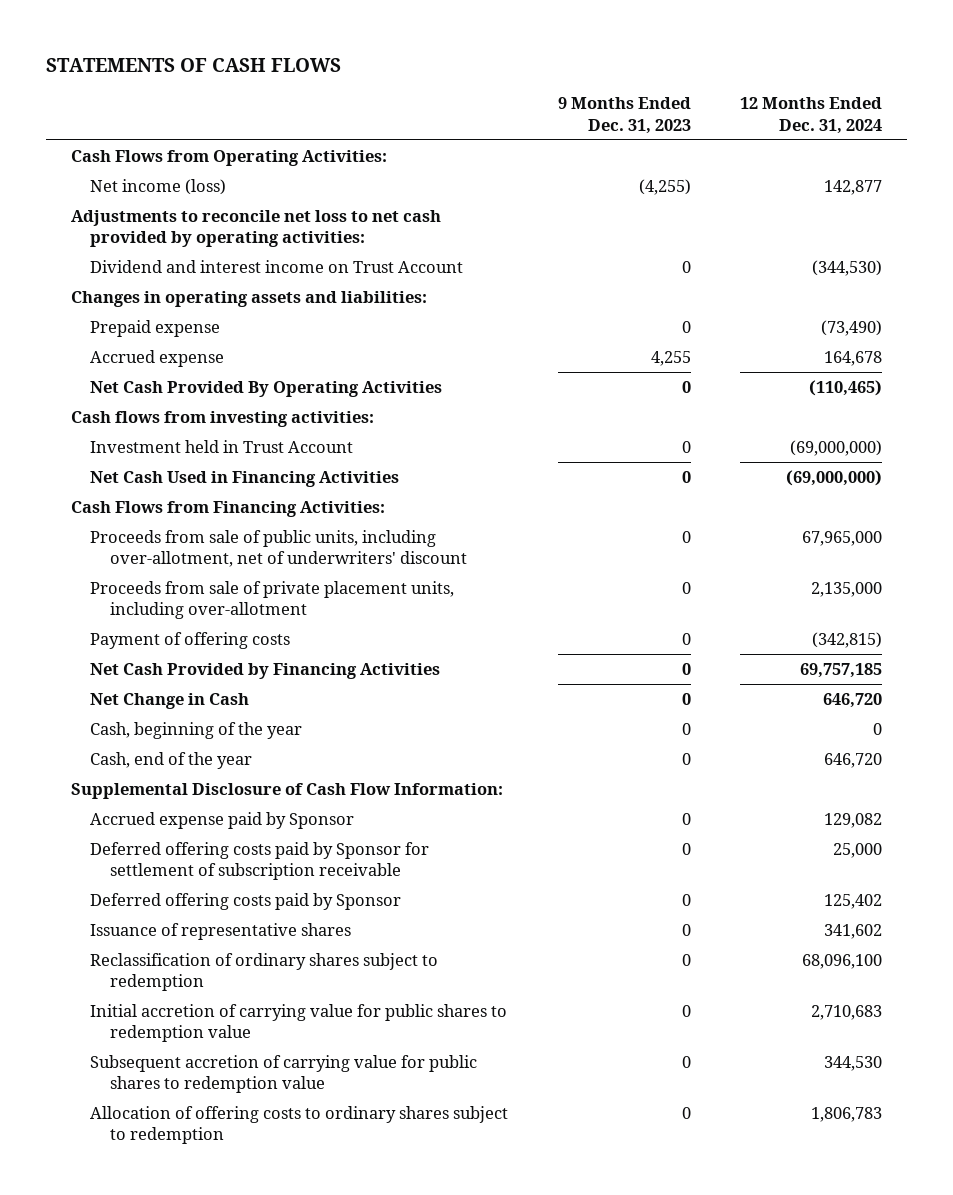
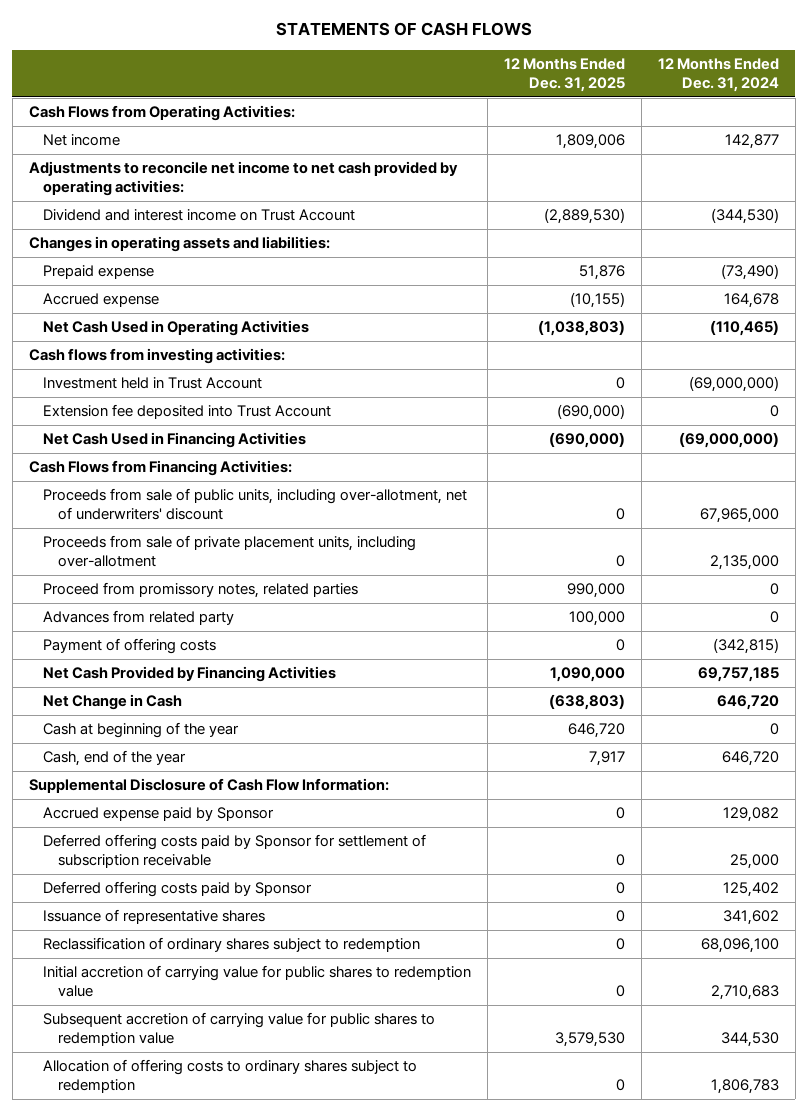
- | 9 Months Ended Dec. 31, 2023 | 12 Months Ended Dec. 31, 2024
+ | 12 Months Ended Dec. 31, 2025 | 12 Months Ended Dec. 31, 2024
- Net income (loss) | (4,255) | 142,877
- Adjustments to reconcile net loss to net cash provided by operating activities:
+ Net income | 1,809,006 | 142,877
+ Adjustments to reconcile net income to net cash provided by operating activities:
- Net Cash Provided By Operating Activities | 0 | (110,465)
+ Net Cash Used in Operating Activities | (1,038,803) | (110,465)
+ Extension fee deposited into Trust Account | (690,000) | 0
+ Proceed from promissory notes, related parties | 990,000 | 0
+ Advances from related party | 100,000 | 0
- Cash, beginning of the year | 0 | 0
+ Cash at beginning of the year | 646,720 | 0

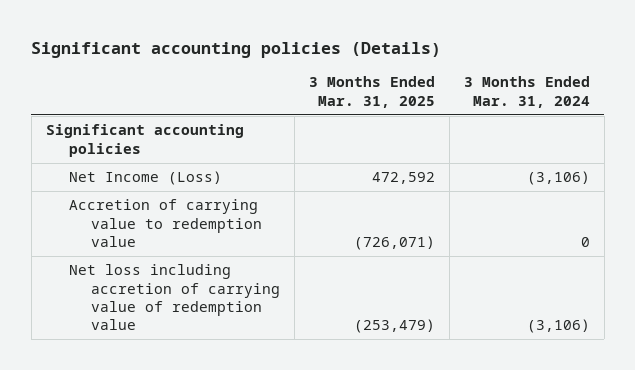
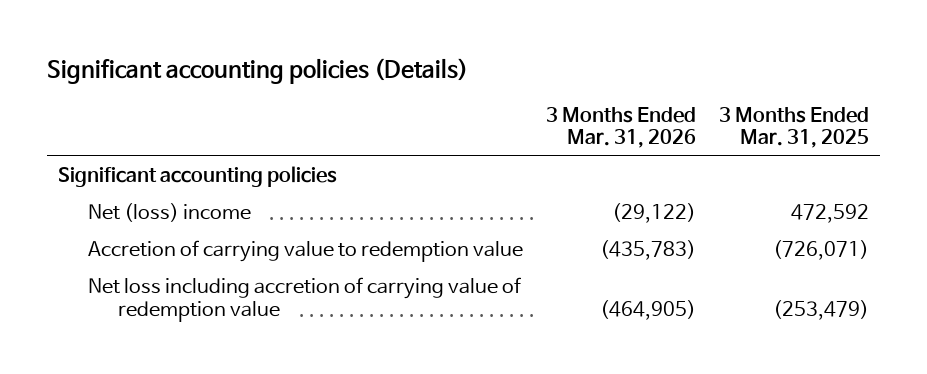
- | 3 Months Ended Mar. 31, 2025 | 3 Months Ended Mar. 31, 2024
+ | 3 Months Ended Mar. 31, 2026 | 3 Months Ended Mar. 31, 2025
- Net Income (Loss) | 472,592 | (3,106)
+ Net (loss) income | (29,122) | 472,592

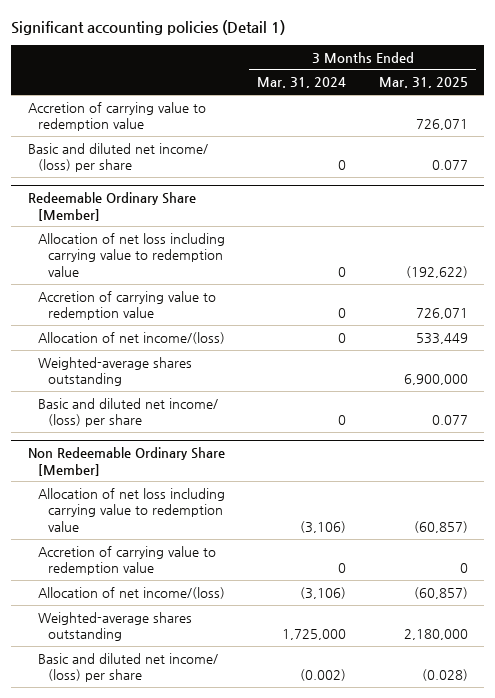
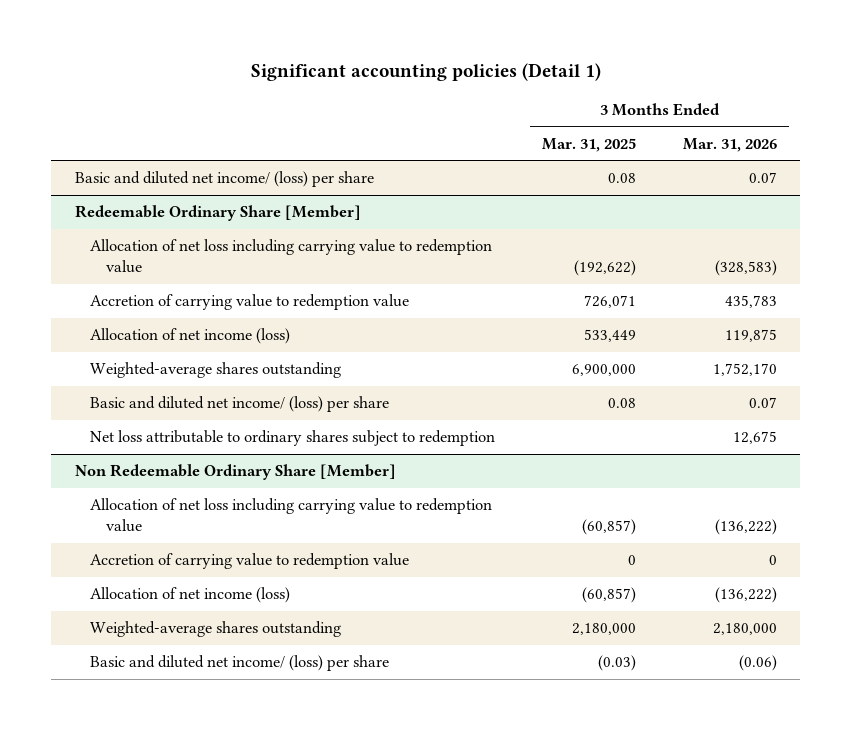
- | 3 Months Ended Mar. 31, 2024 | 3 Months Ended Mar. 31, 2025
+ | 3 Months Ended Mar. 31, 2025 | 3 Months Ended Mar. 31, 2026
- Accretion of carrying value to redemption value | | 726,071
- Basic and diluted net income/ (loss) per share | 0 | 0.077
+ Basic and diluted net income/ (loss) per share | 0.08 | 0.07
@ Redeemable Ordinary Share [Member]
- Allocation of net income/(loss) | 0 | 533,449
+ Allocation of net income (loss) | 533,449 | 119,875
- Basic and diluted net income/ (loss) per share | 0 | 0.077
+ Basic and diluted net income/ (loss) per share | 0.08 | 0.07
+ Net loss attributable to ordinary shares subject to redemption | | 12,675
@ Non Redeemable Ordinary Share [Member]
- Allocation of net income/(loss) | (3,106) | (60,857)
+ Allocation of net income (loss) | (60,857) | (136,222)
- Basic and diluted net income/ (loss) per share | (0.002) | (0.028)
+ Basic and diluted net income/ (loss) per share | (0.03) | (0.06)

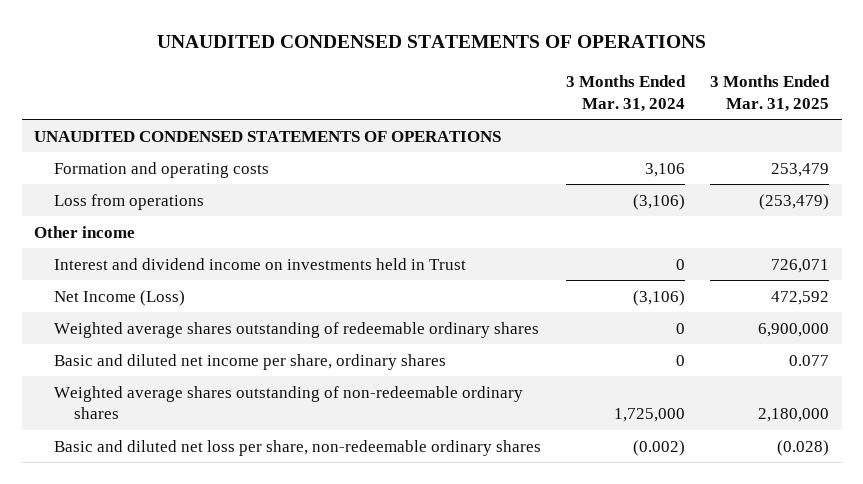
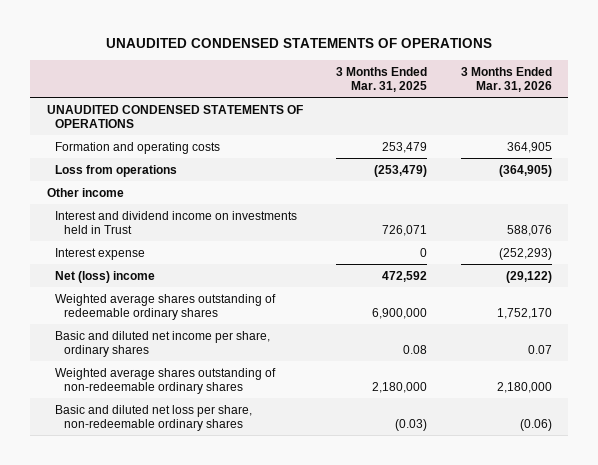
- | 3 Months Ended Mar. 31, 2024 | 3 Months Ended Mar. 31, 2025
+ | 3 Months Ended Mar. 31, 2025 | 3 Months Ended Mar. 31, 2026
- Net Income (Loss) | (3,106) | 472,592
+ Interest expense | 0 | (252,293)
+ Net (loss) income | 472,592 | (29,122)
- Basic and diluted net income per share, ordinary shares | 0 | 0.077
+ Basic and diluted net income per share, ordinary shares | 0.08 | 0.07
- Basic and diluted net loss per share, non-redeemable ordinary shares | (0.002) | (0.028)
+ Basic and diluted net loss per share, non-redeemable ordinary shares | (0.03) | (0.06)

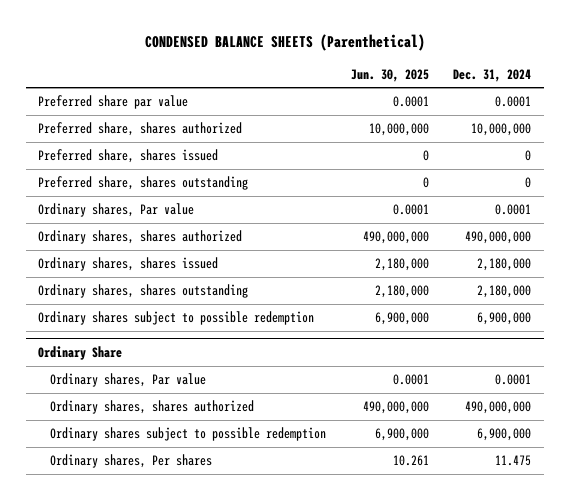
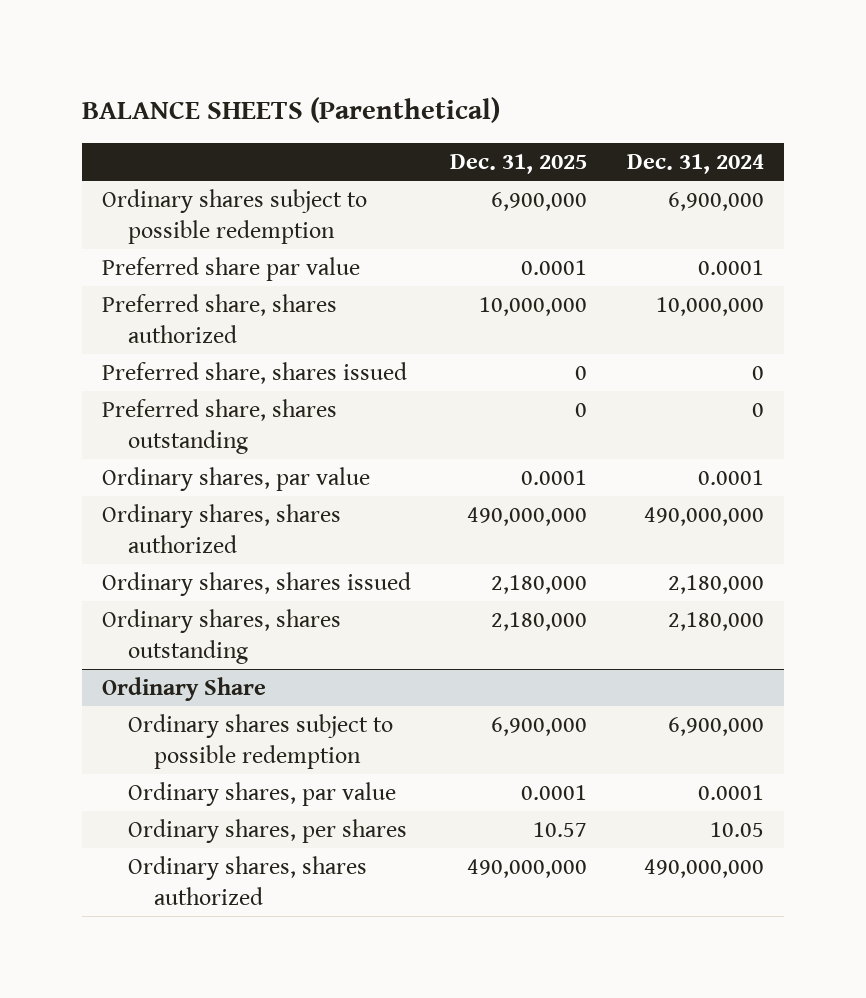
- CONDENSED BALANCE SHEETS (Parenthetical)
+ BALANCE SHEETS (Parenthetical)
- | Jun. 30, 2025 | Dec. 31, 2024
+ | Dec. 31, 2025 | Dec. 31, 2024
moved up: Ordinary shares subject to possible redemption | 6,900,000 | 6,900,000
- Ordinary shares, Par value | 0.0001 | 0.0001
+ Ordinary shares, par value | 0.0001 | 0.0001
@ Ordinary Share
- Ordinary shares, Par value | 0.0001 | 0.0001
- Ordinary shares, Per shares | 10.261 | 11.475
+ Ordinary shares, par value | 0.0001 | 0.0001
+ Ordinary shares, per shares | 10.57 | 10.05
moved down: Ordinary shares, shares authorized | 490,000,000 | 490,000,000

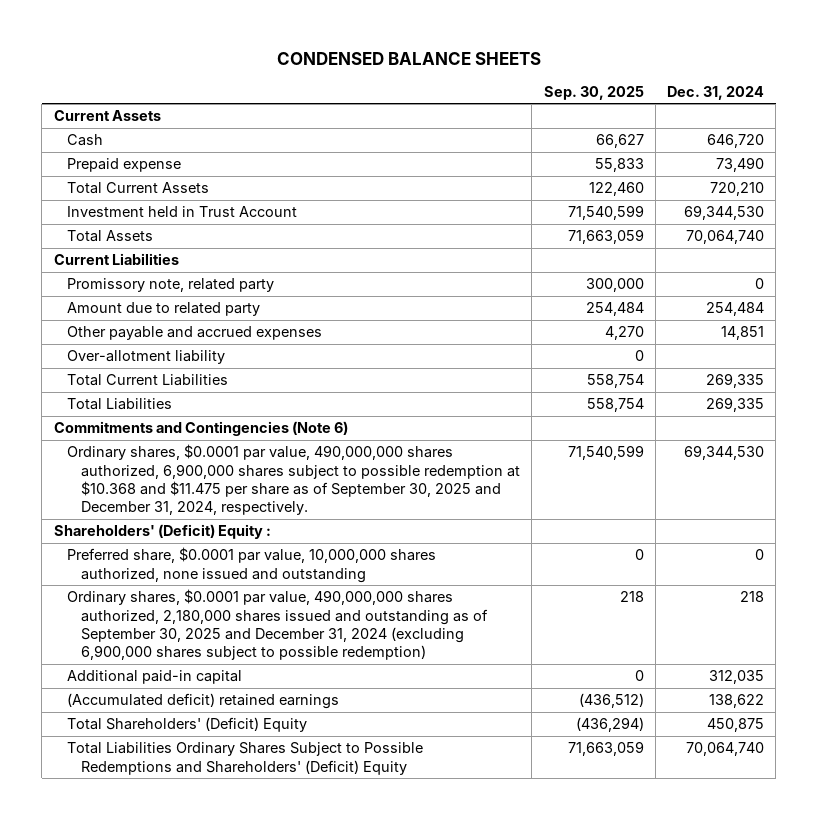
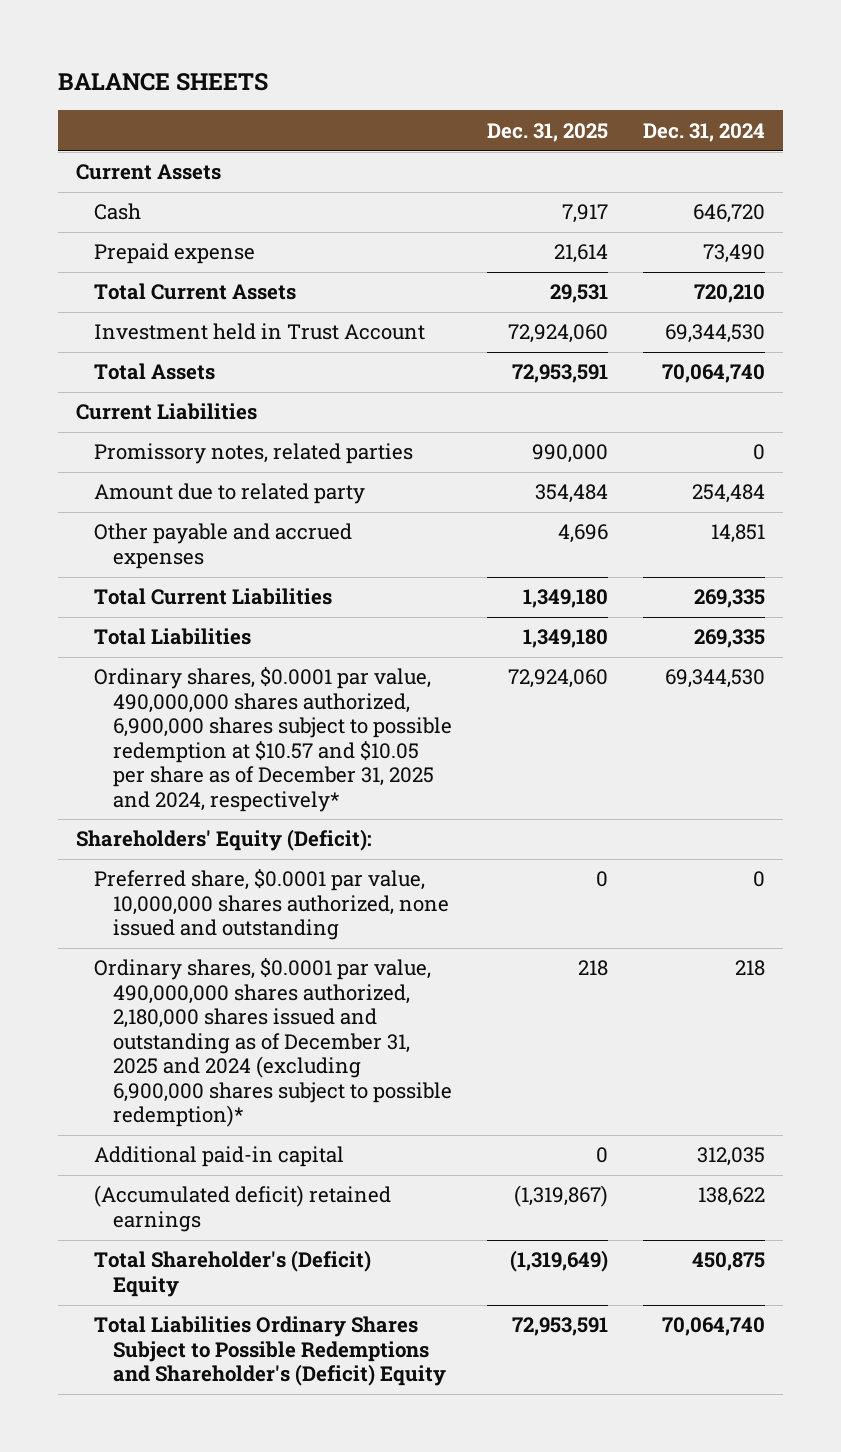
- CONDENSED BALANCE SHEETS
+ BALANCE SHEETS
- | Sep. 30, 2025 | Dec. 31, 2024
+ | Dec. 31, 2025 | Dec. 31, 2024
- Promissory note, related party | 300,000 | 0
+ Promissory notes, related parties | 990,000 | 0
- Over-allotment liability | 0 |
- Commitments and Contingencies (Note 6)
- Ordinary shares, $0.0001 par value, 490,000,000 shares authorized, 6,900,000 shares subject to possible redemption at $10.368 and $11.475 per share as of September 30, 2025 and December 31, 2024, respectively. | 71,540,599 | 69,344,530
- Shareholders' (Deficit) Equity :
+ Ordinary shares, $0.0001 par value, 490,000,000 shares authorized, 6,900,000 shares subject to possible redemption at $10.57 and $10.05 per share as of December 31, 2025 and 2024, respectively* | 72,924,060 | 69,344,530
+ Shareholders' Equity (Deficit):
- Ordinary shares, $0.0001 par value, 490,000,000 shares authorized, 2,180,000 shares issued and outstanding as of September 30, 2025 and December 31, 2024 (excluding 6,900,000 shares subject to possible redemption) | 218 | 218
+ Ordinary shares, $0.0001 par value, 490,000,000 shares authorized, 2,180,000 shares issued and outstanding as of December 31, 2025 and 2024 (excluding 6,900,000 shares subject to possible redemption)* | 218 | 218
- Total Shareholders' (Deficit) Equity | (436,294) | 450,875
- Total Liabilities Ordinary Shares Subject to Possible Redemptions and Shareholders' (Deficit) Equity | 71,663,059 | 70,064,740
+ Total Shareholder's (Deficit) Equity | (1,319,649) | 450,875
+ Total Liabilities Ordinary Shares Subject to Possible Redemptions and Shareholder's (Deficit) Equity | 72,953,591 | 70,064,740

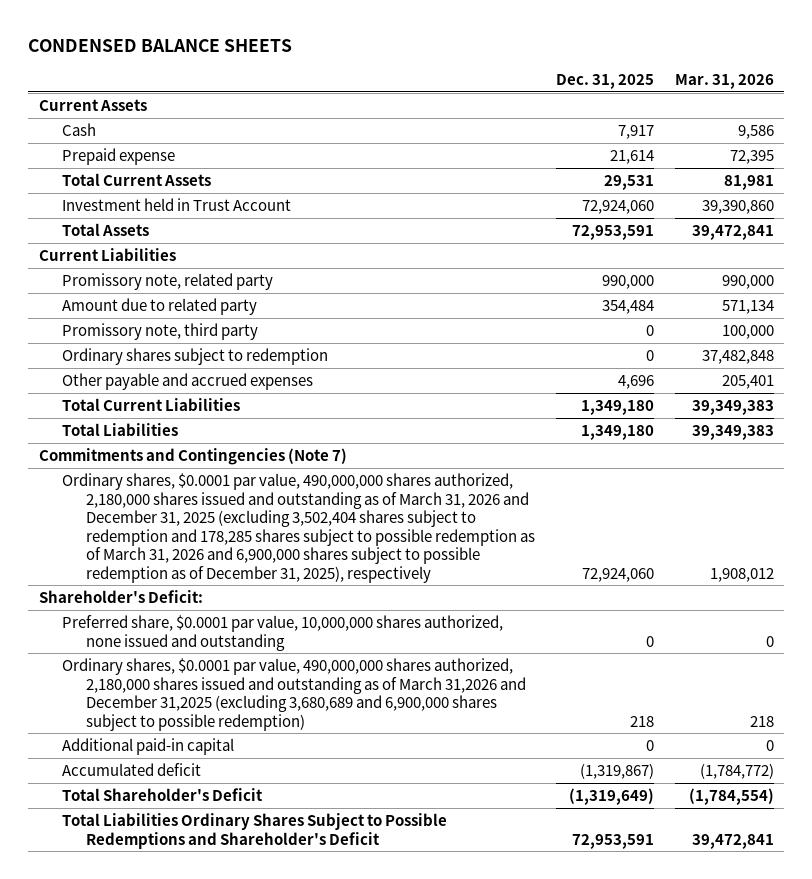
- BALANCE SHEETS
+ CONDENSED BALANCE SHEETS
- | Dec. 31, 2025 | Dec. 31, 2024
+ | Dec. 31, 2025 | Mar. 31, 2026
- Promissory notes, related parties | 990,000 | 0
+ Promissory note, related party | 990,000 | 990,000
+ Promissory note, third party | 0 | 100,000
+ Ordinary shares subject to redemption | 0 | 37,482,848
- Ordinary shares, $0.0001 par value, 490,000,000 shares authorized, 6,900,000 shares subject to possible redemption at $10.57 and $10.05 per share as of December 31, 2025 and 2024, respectively* | 72,924,060 | 69,344,530
- Shareholders' Equity (Deficit):
+ Commitments and Contingencies (Note 7)
+ Ordinary shares, $0.0001 par value, 490,000,000 shares authorized, 2,180,000 shares issued and outstanding as of March 31, 2026 and December 31, 2025 (excluding 3,502,404 shares subject to redemption and 178,285 shares subject to possible redemption as of March 31, 2026 and 6,900,000 shares subject to possible redemption as of December 31, 2025), respectively | 72,924,060 | 1,908,012
+ Shareholder's Deficit:
- Ordinary shares, $0.0001 par value, 490,000,000 shares authorized, 2,180,000 shares issued and outstanding as of December 31, 2025 and 2024 (excluding 6,900,000 shares subject to possible redemption)* | 218 | 218
+ Ordinary shares, $0.0001 par value, 490,000,000 shares authorized, 2,180,000 shares issued and outstanding as of March 31,2026 and December 31,2025 (excluding 3,680,689 and 6,900,000 shares subject to possible redemption) | 218 | 218
- (Accumulated deficit) retained earnings | (1,319,867) | 138,622
- Total Shareholder's (Deficit) Equity | (1,319,649) | 450,875
- Total Liabilities Ordinary Shares Subject to Possible Redemptions and Shareholder's (Deficit) Equity | 72,953,591 | 70,064,740
+ Accumulated deficit | (1,319,867) | (1,784,772)
+ Total Shareholder's Deficit | (1,319,649) | (1,784,554)
+ Total Liabilities Ordinary Shares Subject to Possible Redemptions and Shareholder's Deficit | 72,953,591 | 39,472,841

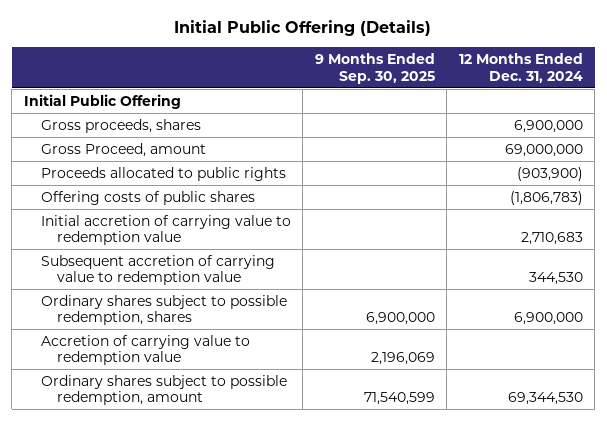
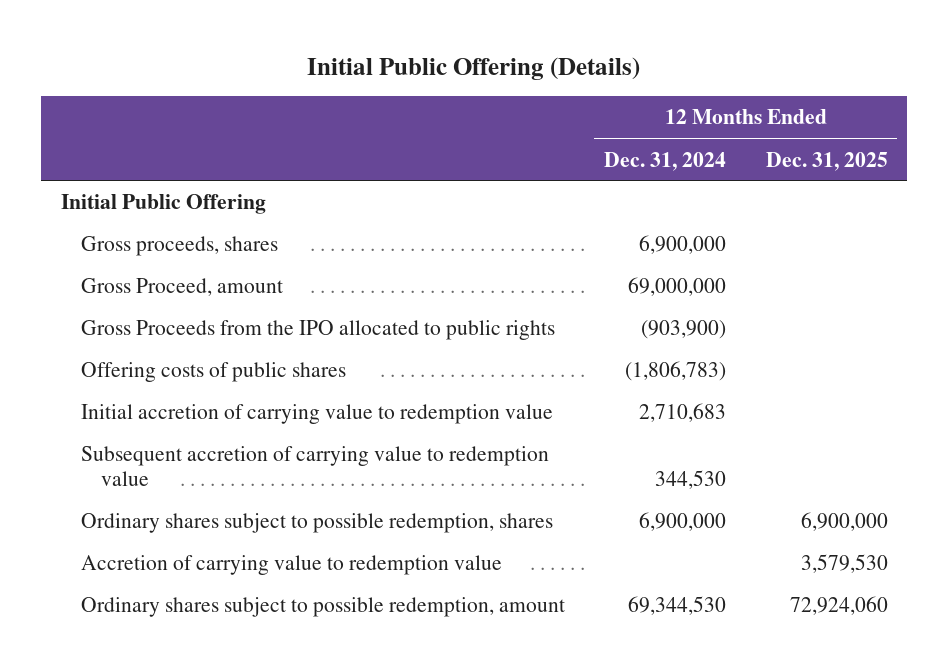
- | 9 Months Ended Sep. 30, 2025 | 12 Months Ended Dec. 31, 2024
+ | 12 Months Ended Dec. 31, 2024 | 12 Months Ended Dec. 31, 2025
- Proceeds allocated to public rights | | (903,900)
+ Gross Proceeds from the IPO allocated to public rights | (903,900) |

